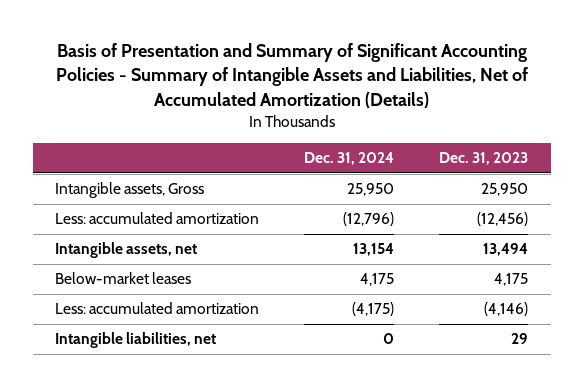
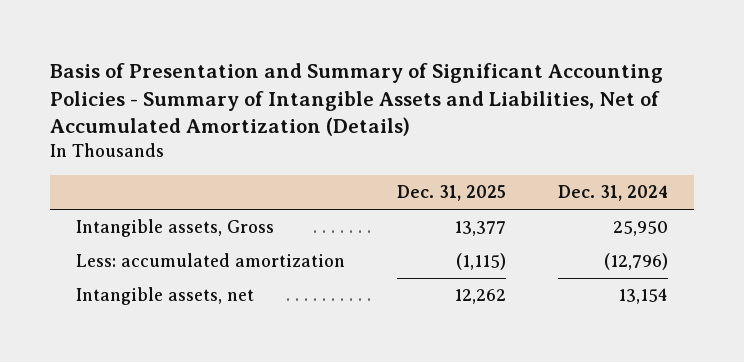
- | Dec. 31, 2024 | Dec. 31, 2023
+ | Dec. 31, 2025 | Dec. 31, 2024
- Below-market leases | 4,175 | 4,175
- Less: accumulated amortization | (4,175) | (4,146)
- Intangible liabilities, net | 0 | 29

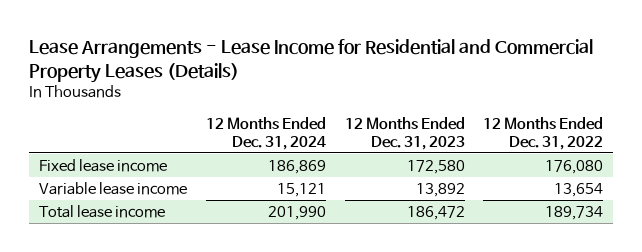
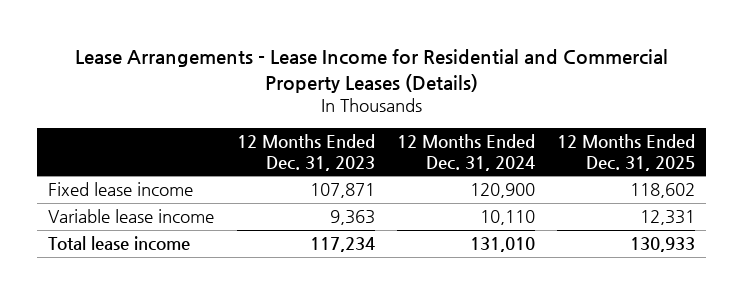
- | 12 Months Ended Dec. 31, 2024 | 12 Months Ended Dec. 31, 2023 | 12 Months Ended Dec. 31, 2022
+ | 12 Months Ended Dec. 31, 2023 | 12 Months Ended Dec. 31, 2024 | 12 Months Ended Dec. 31, 2025
- Fixed lease income | 186,869 | 172,580 | 176,080
- Variable lease income | 15,121 | 13,892 | 13,654
- Total lease income | 201,990 | 186,472 | 189,734
+ Fixed lease income | 107,871 | 120,900 | 118,602
+ Variable lease income | 9,363 | 10,110 | 12,331
+ Total lease income | 117,234 | 131,010 | 130,933

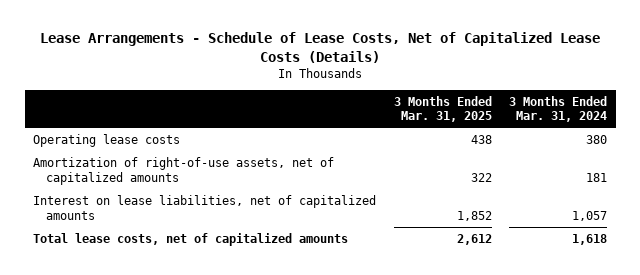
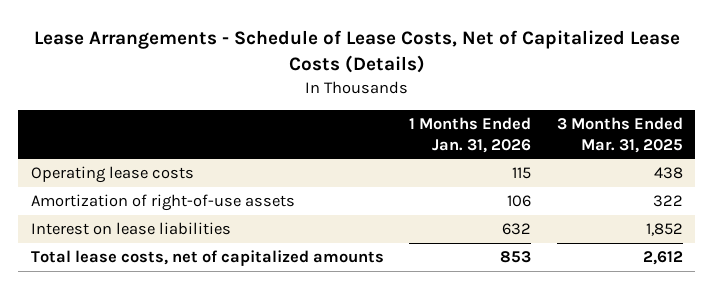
- | 3 Months Ended Mar. 31, 2025 | 3 Months Ended Mar. 31, 2024
+ | 1 Months Ended Jan. 31, 2026 | 3 Months Ended Mar. 31, 2025
- Amortization of right-of-use assets, net of capitalized amounts | 322 | 181
- Interest on lease liabilities, net of capitalized amounts | 1,852 | 1,057
+ Amortization of right-of-use assets | 106 | 322
+ Interest on lease liabilities | 632 | 1,852

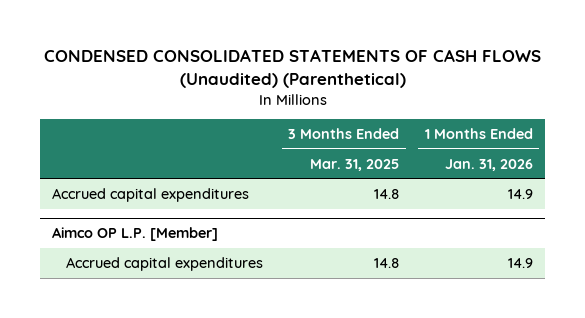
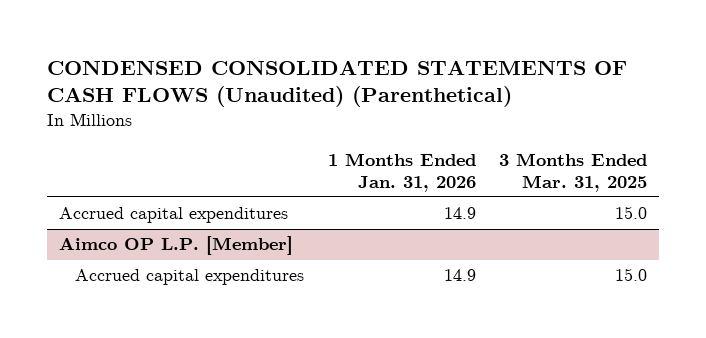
- | 3 Months Ended Mar. 31, 2025 | 1 Months Ended Jan. 31, 2026
+ | 1 Months Ended Jan. 31, 2026 | 3 Months Ended Mar. 31, 2025
- Accrued capital expenditures | 14.8 | 14.9
+ Accrued capital expenditures | 14.9 | 15.0
@ Aimco OP L.P. [Member]
- Accrued capital expenditures | 14.8 | 14.9
+ Accrued capital expenditures | 14.9 | 15.0

